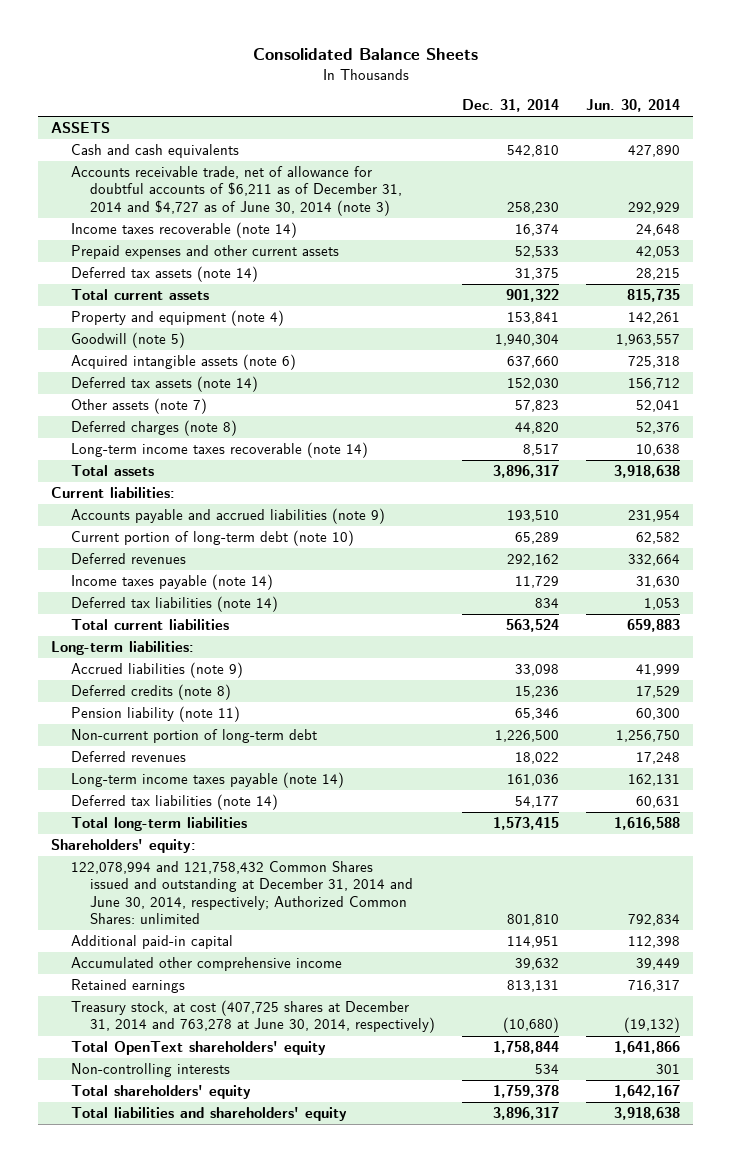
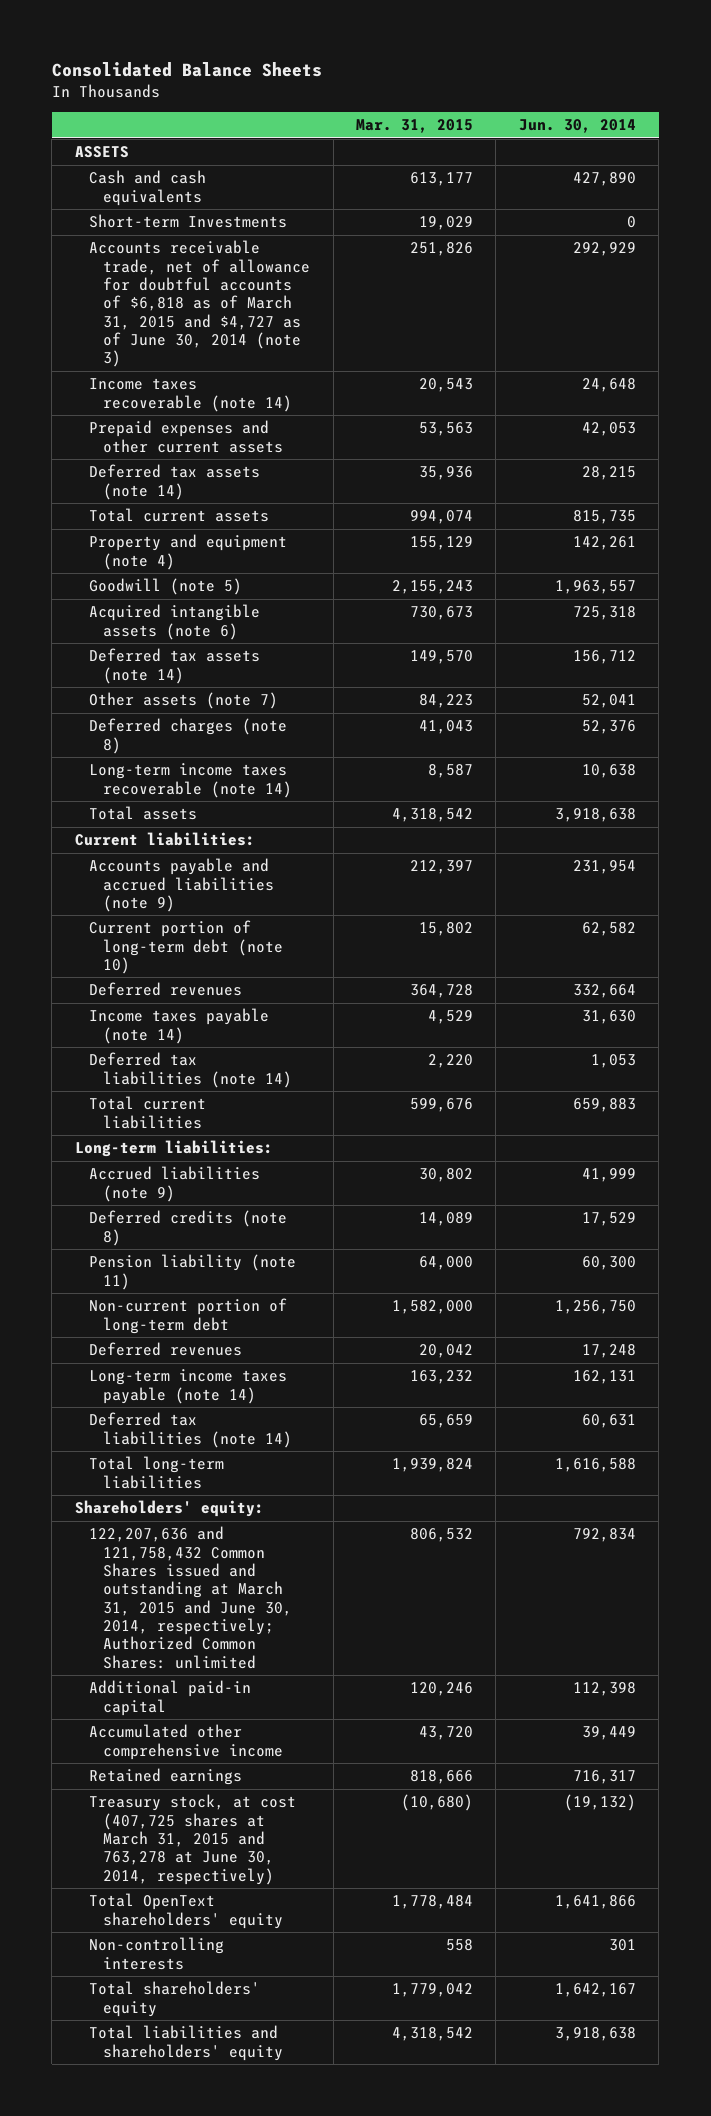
- | Dec. 31, 2014 | Jun. 30, 2014
+ | Mar. 31, 2015 | Jun. 30, 2014
- Accounts receivable trade, net of allowance for doubtful accounts of $6,211 as of December 31, 2014 and $4,727 as of June 30, 2014 (note 3) | 258,230 | 292,929
+ Short-term Investments | 19,029 | 0
+ Accounts receivable trade, net of allowance for doubtful accounts of $6,818 as of March 31, 2015 and $4,727 as of June 30, 2014 (note 3) | 251,826 | 292,929
- 122,078,994 and 121,758,432 Common Shares issued and outstanding at December 31, 2014 and June 30, 2014, respectively; Authorized Common Shares: unlimited | 801,810 | 792,834
+ 122,207,636 and 121,758,432 Common Shares issued and outstanding at March 31, 2015 and June 30, 2014, respectively; Authorized Common Shares: unlimited | 806,532 | 792,834
- Treasury stock, at cost (407,725 shares at December 31, 2014 and 763,278 at June 30, 2014, respectively) | (10,680) | (19,132)
+ Treasury stock, at cost (407,725 shares at March 31, 2015 and 763,278 at June 30, 2014, respectively) | (10,680) | (19,132)

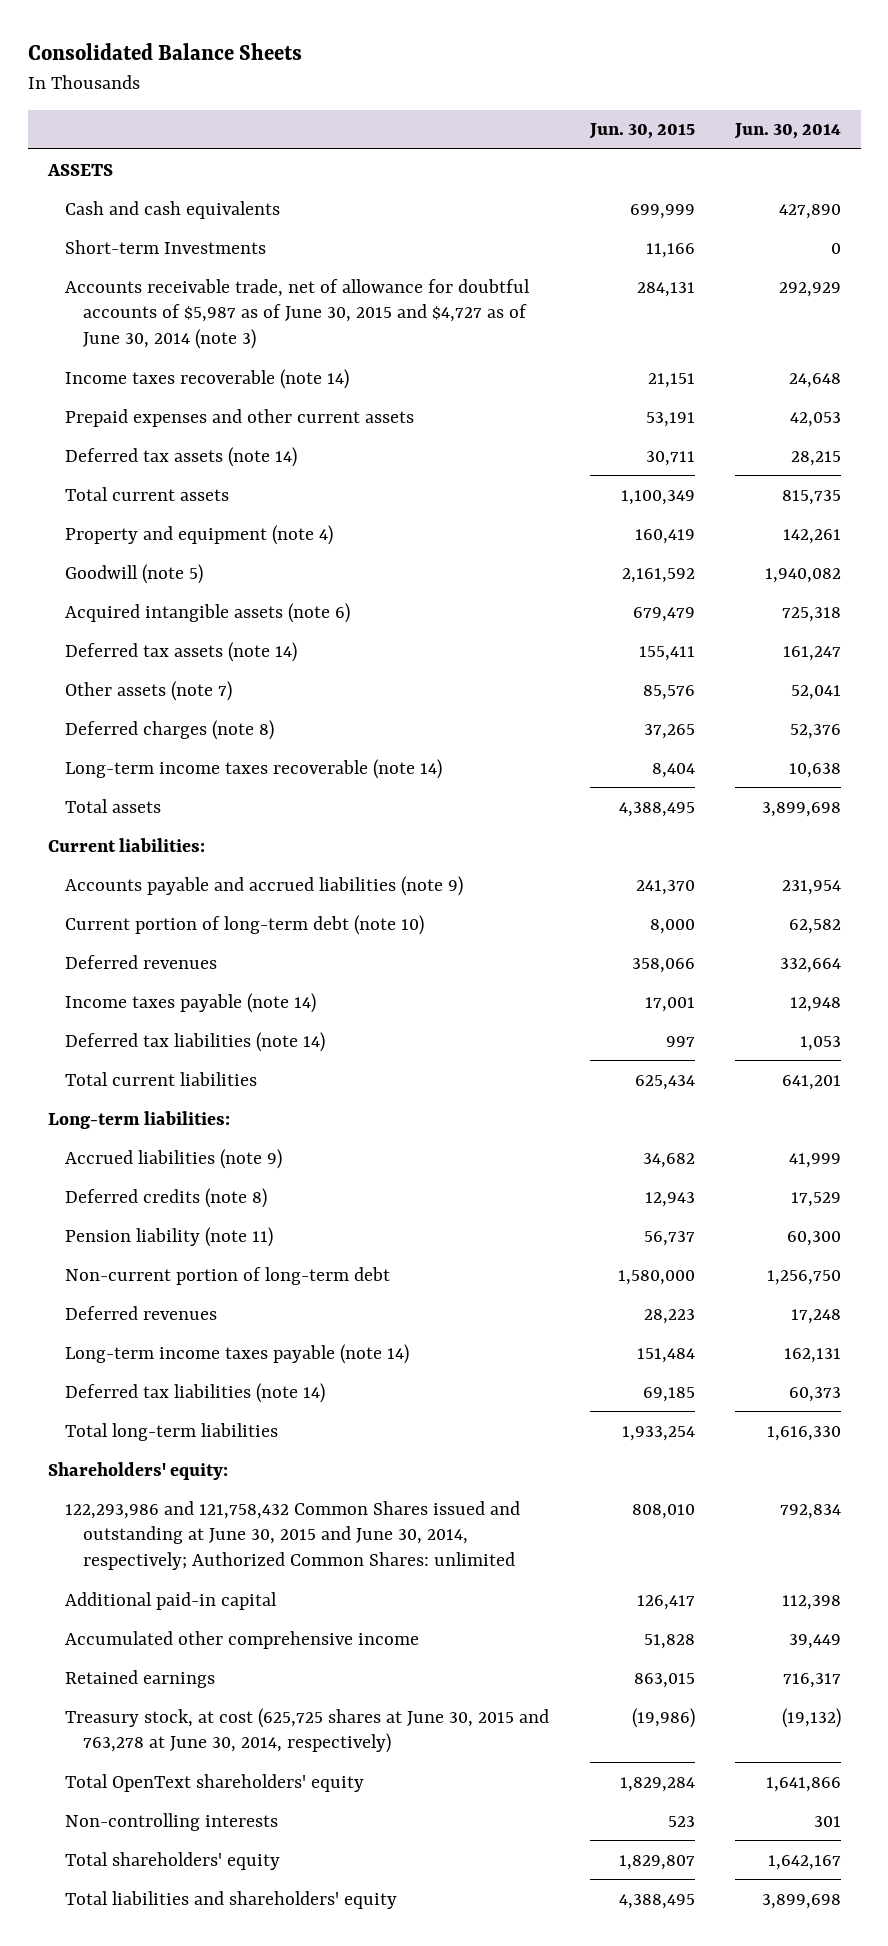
- | Mar. 31, 2015 | Jun. 30, 2014
+ | Jun. 30, 2015 | Jun. 30, 2014
- Accounts receivable trade, net of allowance for doubtful accounts of $6,818 as of March 31, 2015 and $4,727 as of June 30, 2014 (note 3) | 251,826 | 292,929
+ Accounts receivable trade, net of allowance for doubtful accounts of $5,987 as of June 30, 2015 and $4,727 as of June 30, 2014 (note 3) | 284,131 | 292,929
- Goodwill (note 5) | 2,155,243 | 1,963,557
+ Goodwill (note 5) | 2,161,592 | 1,940,082
- Deferred tax assets (note 14) | 149,570 | 156,712
+ Deferred tax assets (note 14) | 155,411 | 161,247
- Total assets | 4,318,542 | 3,918,638
+ Total assets | 4,388,495 | 3,899,698
- Income taxes payable (note 14) | 4,529 | 31,630
+ Income taxes payable (note 14) | 17,001 | 12,948
- Total current liabilities | 599,676 | 659,883
+ Total current liabilities | 625,434 | 641,201
- Deferred tax liabilities (note 14) | 65,659 | 60,631
- Total long-term liabilities | 1,939,824 | 1,616,588
+ Deferred tax liabilities (note 14) | 69,185 | 60,373
+ Total long-term liabilities | 1,933,254 | 1,616,330
- 122,207,636 and 121,758,432 Common Shares issued and outstanding at March 31, 2015 and June 30, 2014, respectively; Authorized Common Shares: unlimited | 806,532 | 792,834
+ 122,293,986 and 121,758,432 Common Shares issued and outstanding at June 30, 2015 and June 30, 2014, respectively; Authorized Common Shares: unlimited | 808,010 | 792,834
- Treasury stock, at cost (407,725 shares at March 31, 2015 and 763,278 at June 30, 2014, respectively) | (10,680) | (19,132)
+ Treasury stock, at cost (625,725 shares at June 30, 2015 and 763,278 at June 30, 2014, respectively) | (19,986) | (19,132)
- Total liabilities and shareholders' equity | 4,318,542 | 3,918,638
+ Total liabilities and shareholders' equity | 4,388,495 | 3,899,698

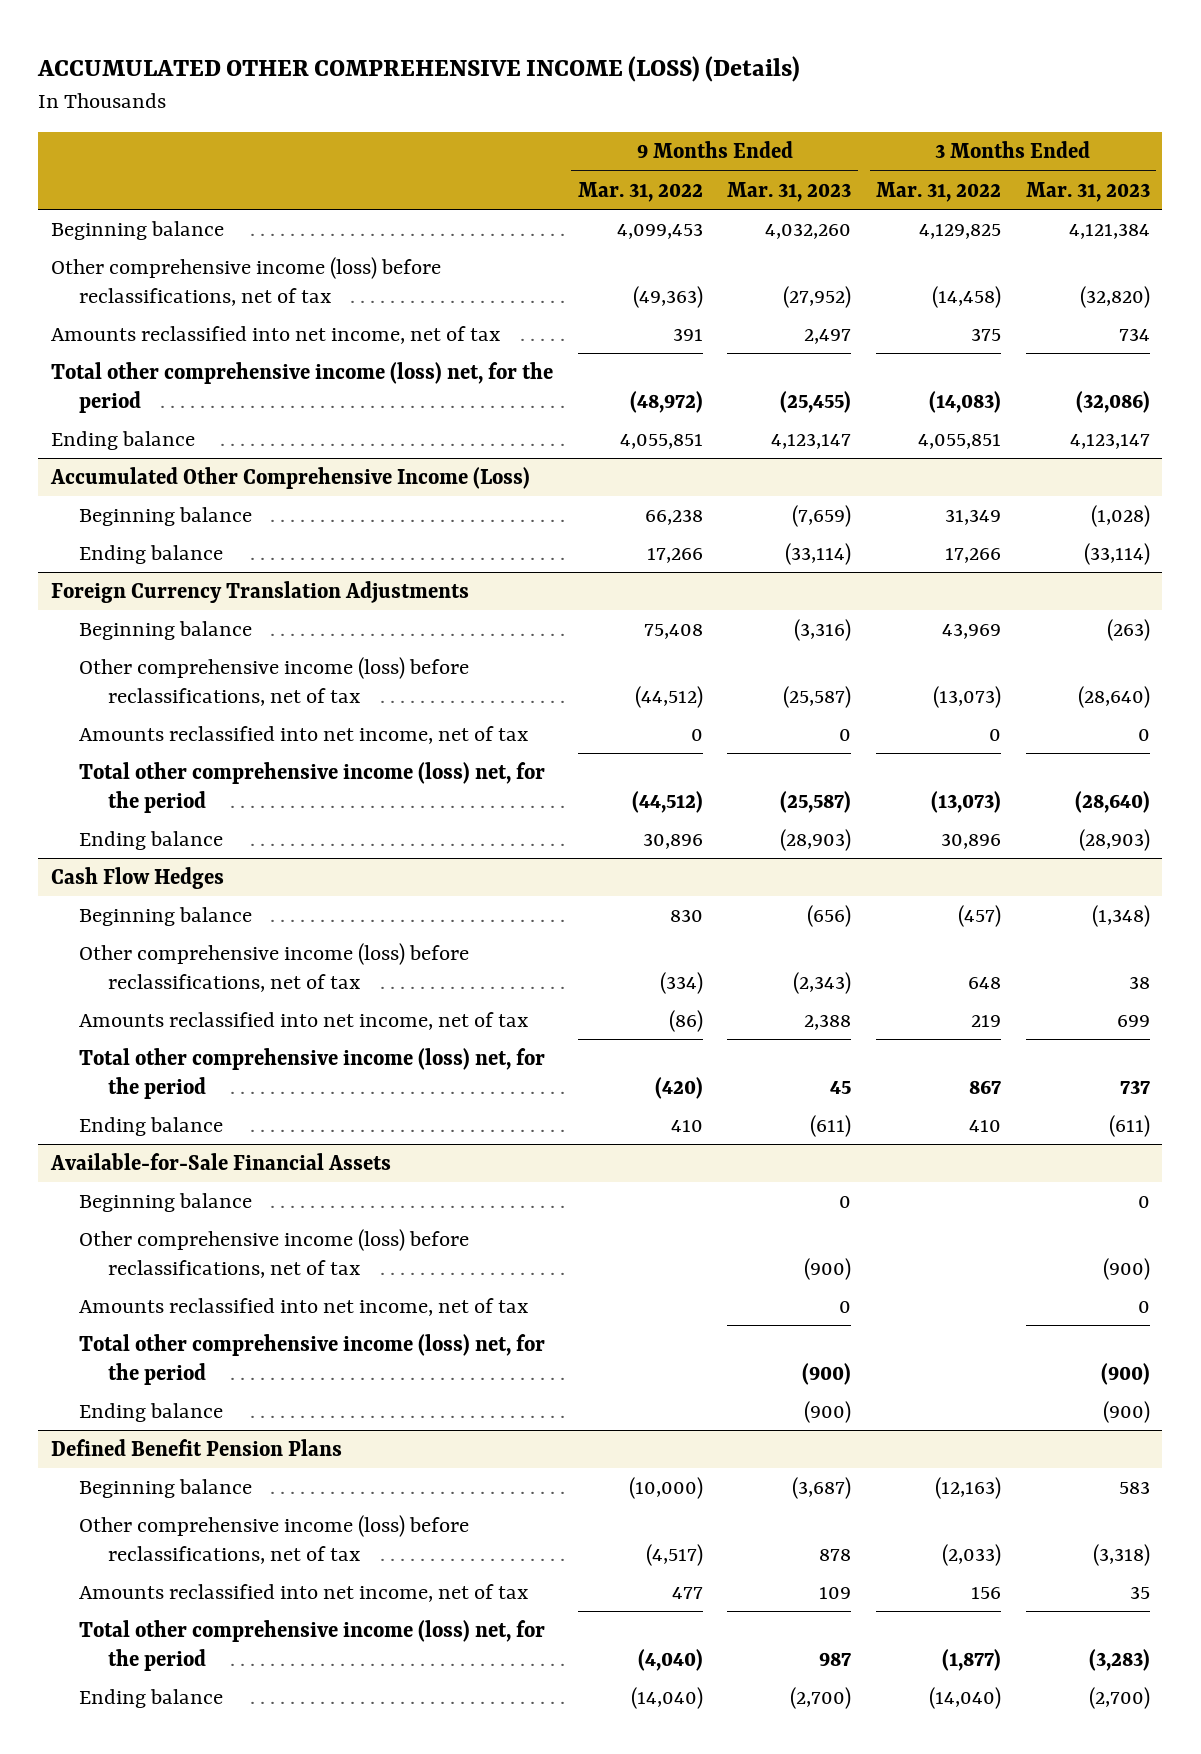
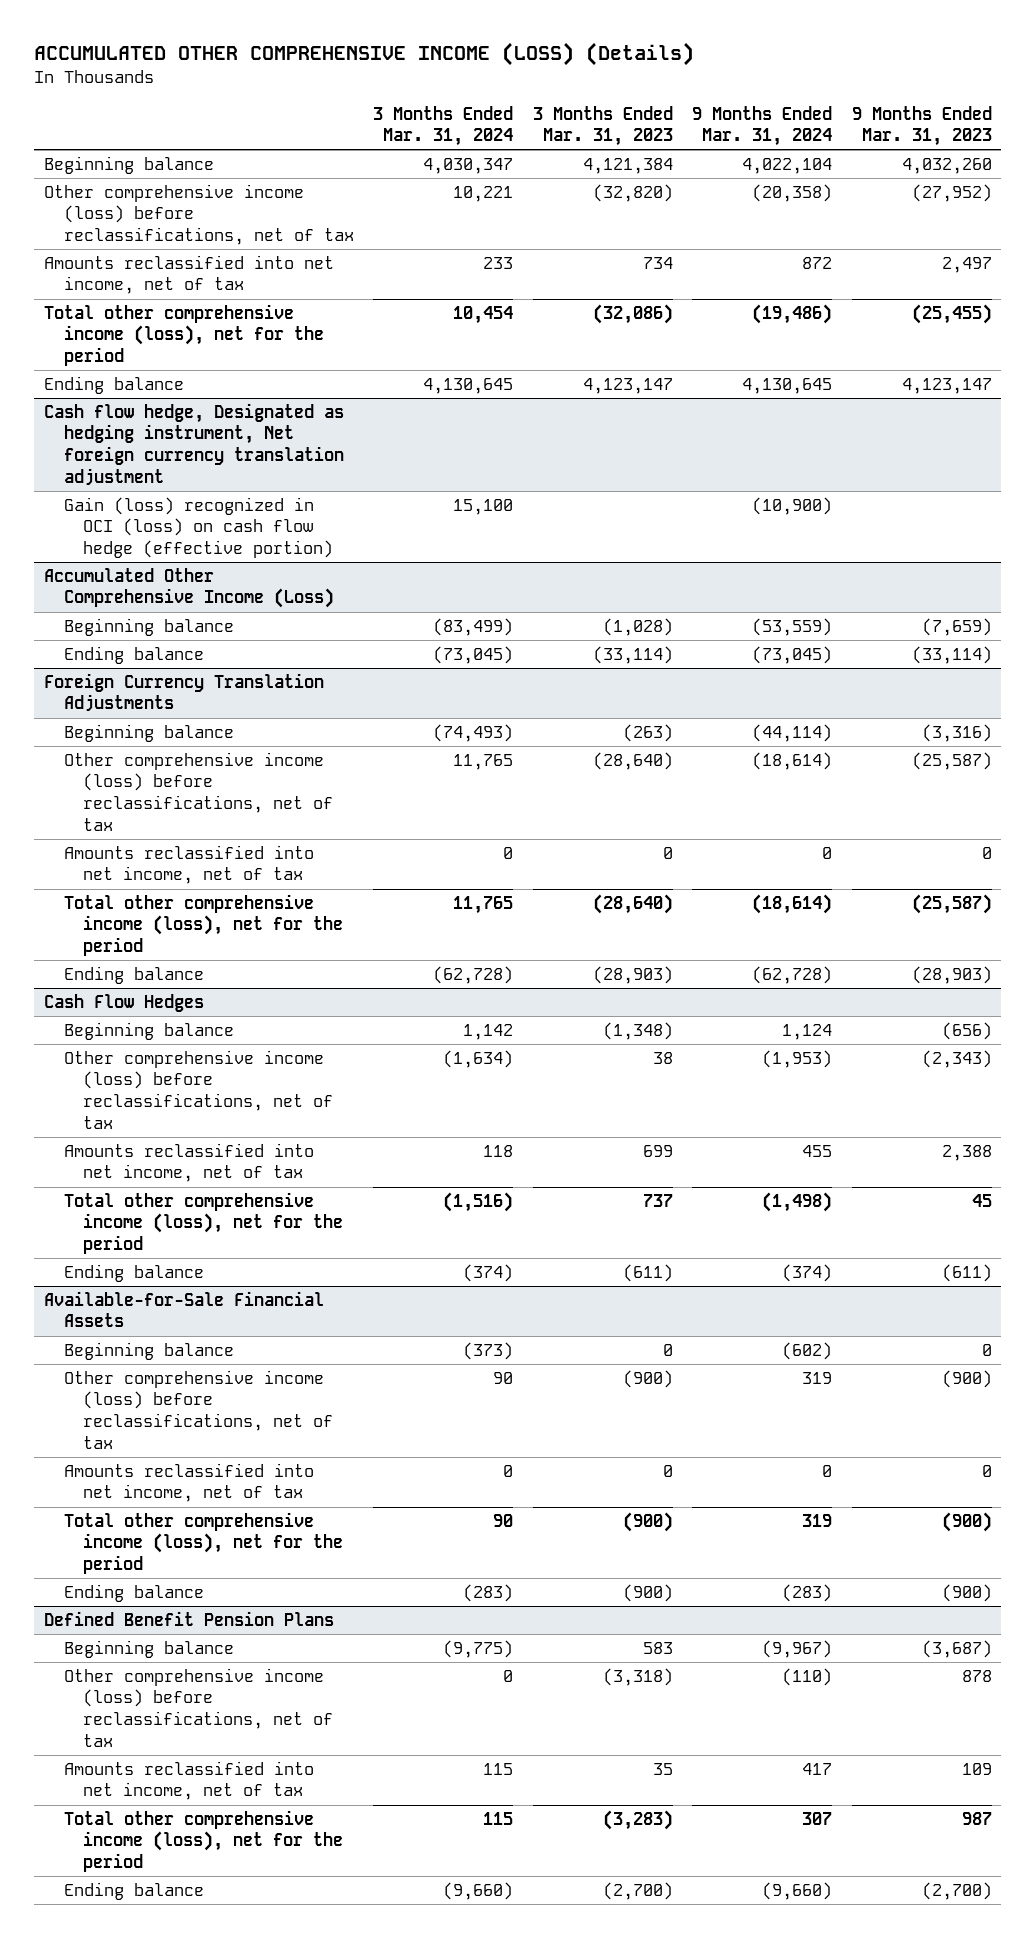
- | 9 Months Ended Mar. 31, 2022 | 9 Months Ended Mar. 31, 2023 | 3 Months Ended Mar. 31, 2022 | 3 Months Ended Mar. 31, 2023
+ | 3 Months Ended Mar. 31, 2024 | 3 Months Ended Mar. 31, 2023 | 9 Months Ended Mar. 31, 2024 | 9 Months Ended Mar. 31, 2023
- Total other comprehensive income (loss) net, for the period | (48,972) | (25,455) | (14,083) | (32,086)
+ Total other comprehensive income (loss), net for the period | 10,454 | (32,086) | (19,486) | (25,455)
+ Cash flow hedge, Designated as hedging instrument, Net foreign currency translation adjustment
+ Gain (loss) recognized in OCI (loss) on cash flow hedge (effective portion) | 15,100 | | (10,900) |
@ Foreign Currency Translation Adjustments
- Total other comprehensive income (loss) net, for the period | (44,512) | (25,587) | (13,073) | (28,640)
+ Total other comprehensive income (loss), net for the period | 11,765 | (28,640) | (18,614) | (25,587)
@ Cash Flow Hedges
- Total other comprehensive income (loss) net, for the period | (420) | 45 | 867 | 737
+ Total other comprehensive income (loss), net for the period | (1,516) | 737 | (1,498) | 45
@ Available-for-Sale Financial Assets
- Total other comprehensive income (loss) net, for the period | | (900) | | (900)
+ Total other comprehensive income (loss), net for the period | 90 | (900) | 319 | (900)
@ Defined Benefit Pension Plans
- Total other comprehensive income (loss) net, for the period | (4,040) | 987 | (1,877) | (3,283)
+ Total other comprehensive income (loss), net for the period | 115 | (3,283) | 307 | 987

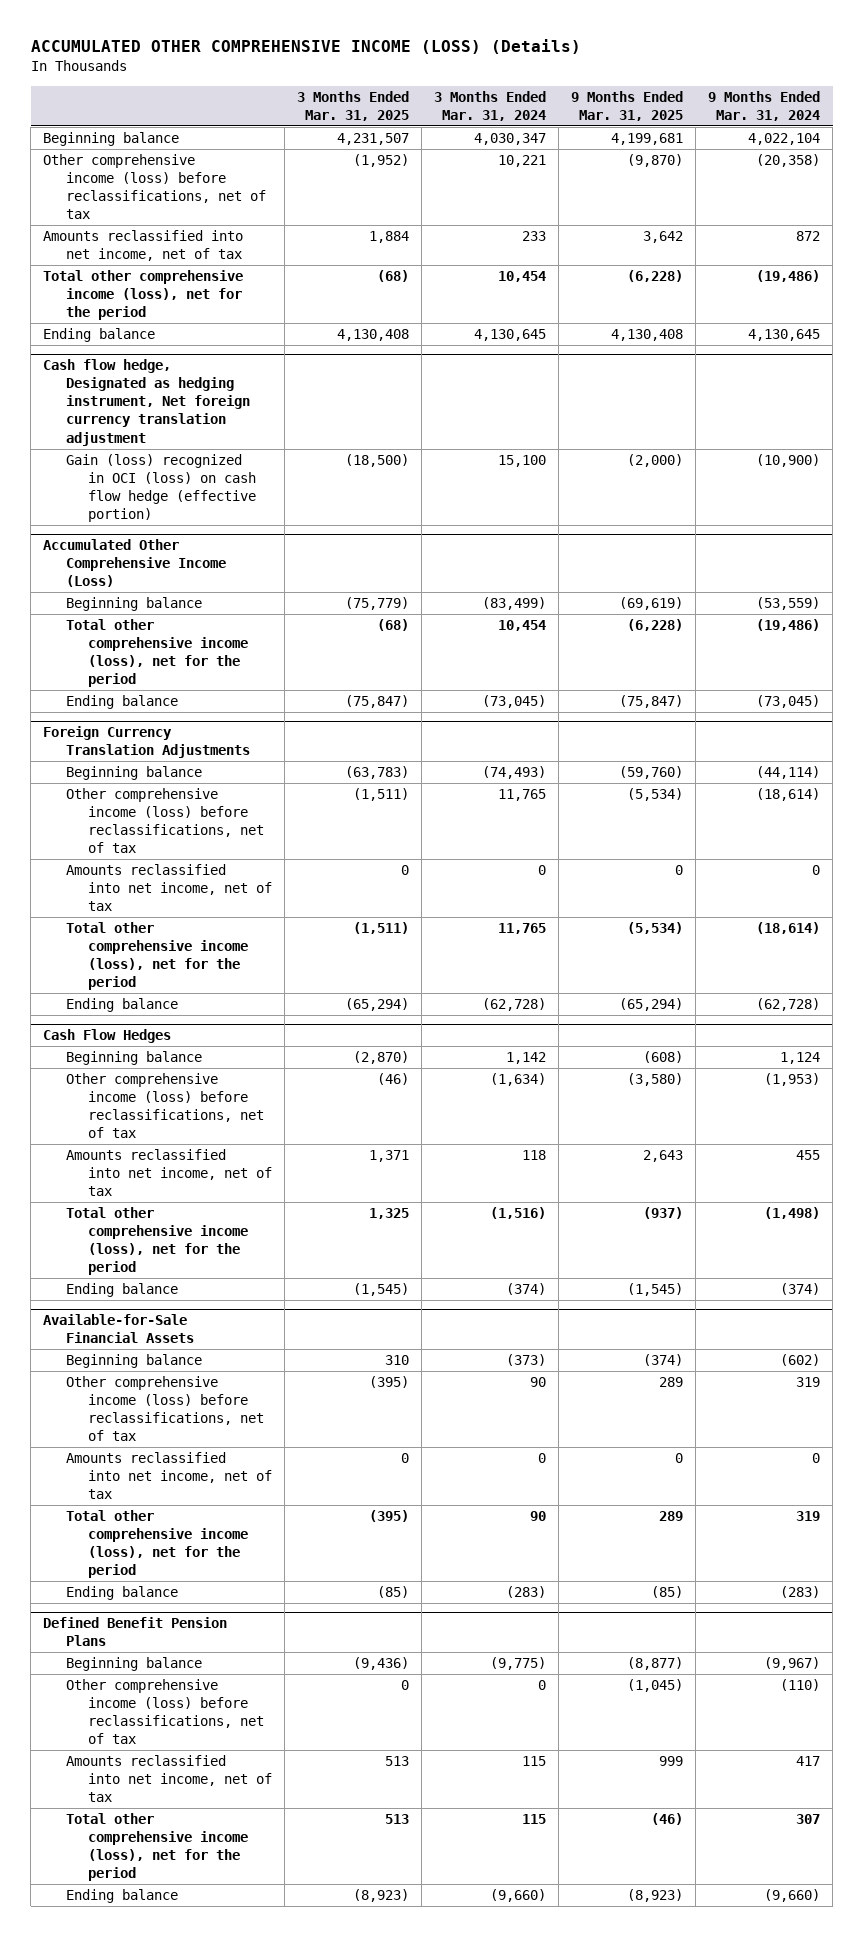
- | 3 Months Ended Mar. 31, 2024 | 3 Months Ended Mar. 31, 2023 | 9 Months Ended Mar. 31, 2024 | 9 Months Ended Mar. 31, 2023
+ | 3 Months Ended Mar. 31, 2025 | 3 Months Ended Mar. 31, 2024 | 9 Months Ended Mar. 31, 2025 | 9 Months Ended Mar. 31, 2024
@ Accumulated Other Comprehensive Income (Loss)
+ Total other comprehensive income (loss), net for the period | (68) | 10,454 | (6,228) | (19,486)

